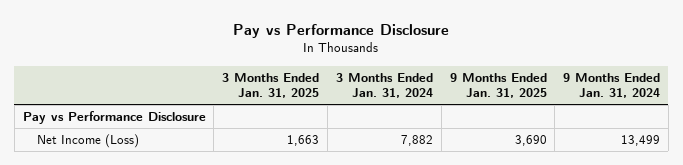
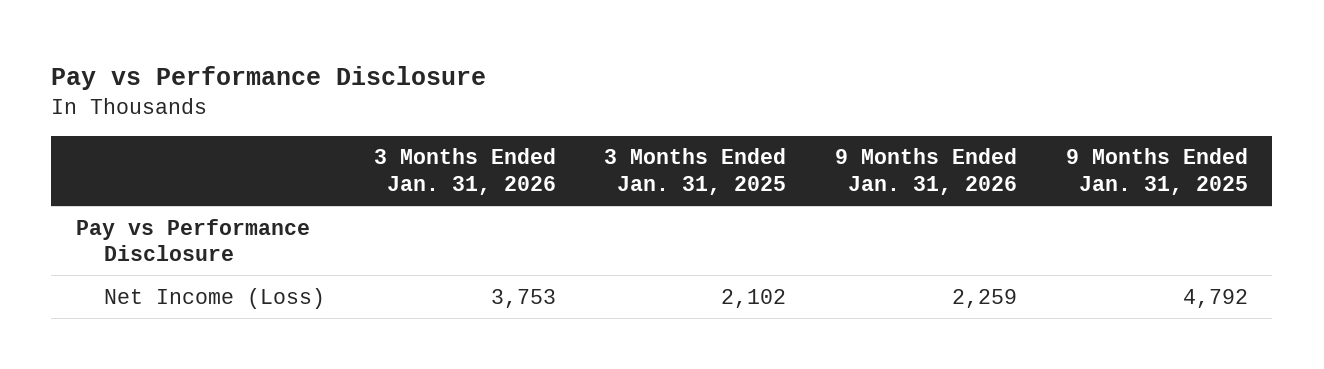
- | 3 Months Ended Jan. 31, 2025 | 3 Months Ended Jan. 31, 2024 | 9 Months Ended Jan. 31, 2025 | 9 Months Ended Jan. 31, 2024
+ | 3 Months Ended Jan. 31, 2026 | 3 Months Ended Jan. 31, 2025 | 9 Months Ended Jan. 31, 2026 | 9 Months Ended Jan. 31, 2025
- Net Income (Loss) | 1,663 | 7,882 | 3,690 | 13,499
+ Net Income (Loss) | 3,753 | 2,102 | 2,259 | 4,792

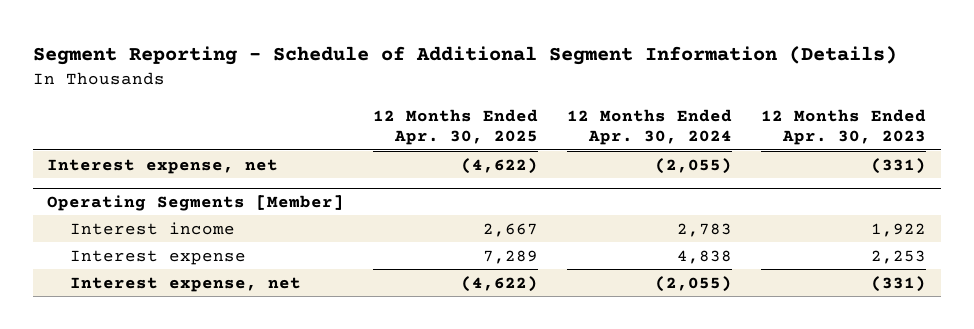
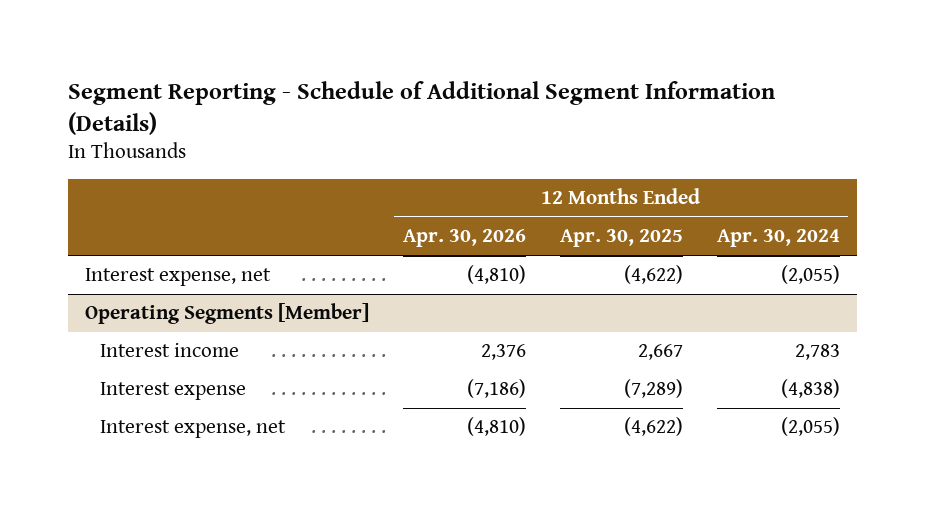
- | 12 Months Ended Apr. 30, 2025 | 12 Months Ended Apr. 30, 2024 | 12 Months Ended Apr. 30, 2023
+ | 12 Months Ended Apr. 30, 2026 | 12 Months Ended Apr. 30, 2025 | 12 Months Ended Apr. 30, 2024
@ Operating Segments [Member]
- Interest expense | 7,289 | 4,838 | 2,253
+ Interest expense | (7,186) | (7,289) | (4,838)

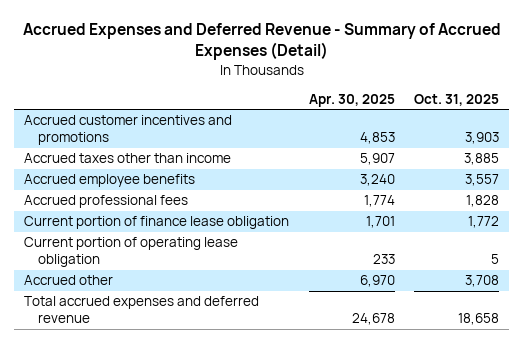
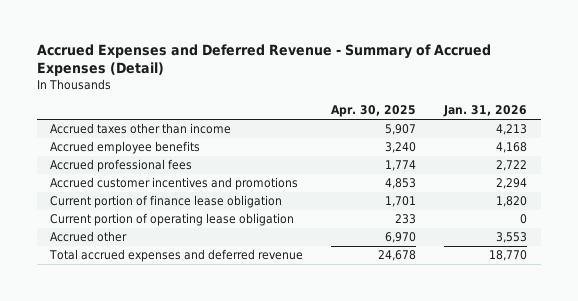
- | Apr. 30, 2025 | Oct. 31, 2025
+ | Apr. 30, 2025 | Jan. 31, 2026
moved down: Accrued customer incentives and promotions | 4,853 | 2,294

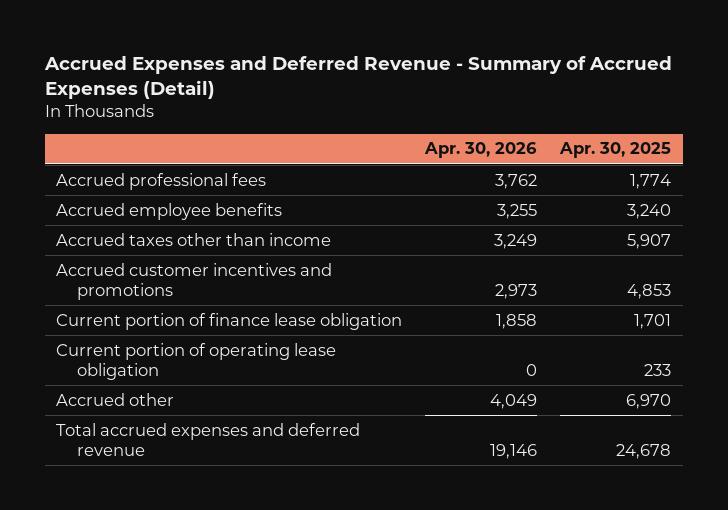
- | Apr. 30, 2025 | Jan. 31, 2026
+ | Apr. 30, 2026 | Apr. 30, 2025
moved down: Accrued employee benefits | 3,255 | 3,240
moved down: Accrued taxes other than income | 3,249 | 5,907

